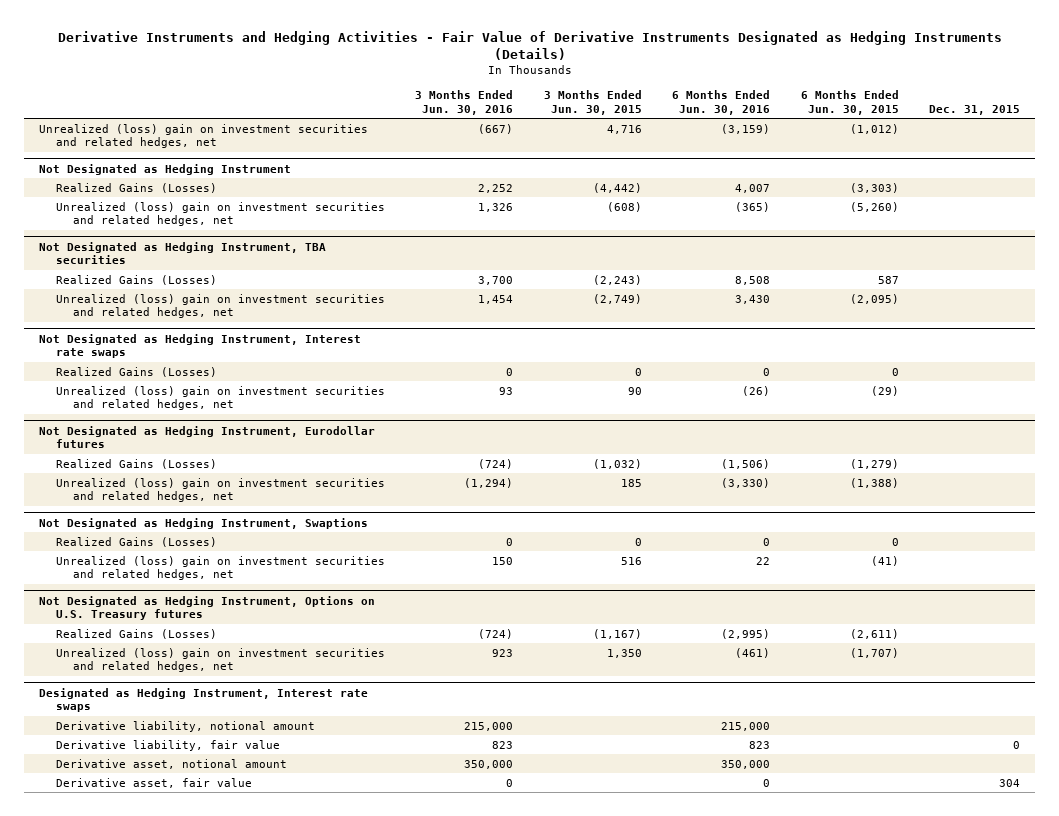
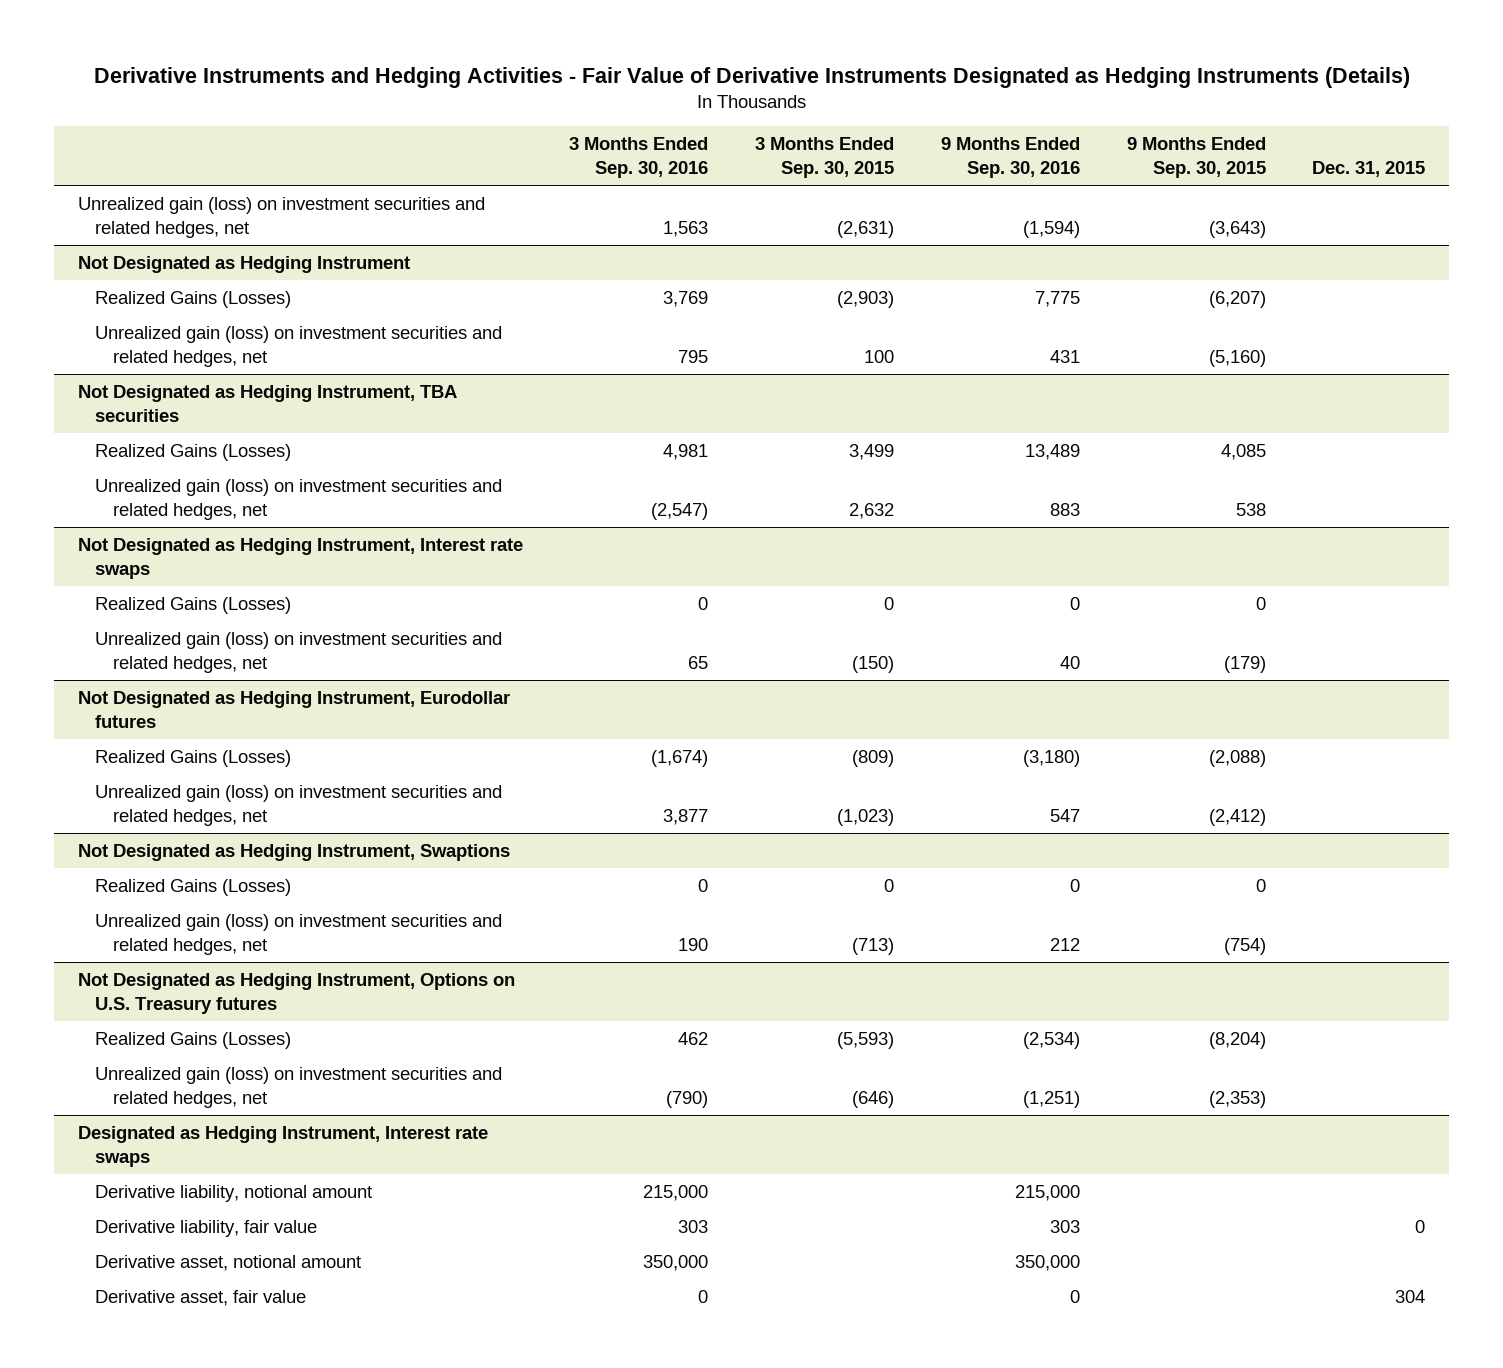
- | 3 Months Ended Jun. 30, 2016 | 3 Months Ended Jun. 30, 2015 | 6 Months Ended Jun. 30, 2016 | 6 Months Ended Jun. 30, 2015 | Dec. 31, 2015
+ | 3 Months Ended Sep. 30, 2016 | 3 Months Ended Sep. 30, 2015 | 9 Months Ended Sep. 30, 2016 | 9 Months Ended Sep. 30, 2015 | Dec. 31, 2015
- Unrealized (loss) gain on investment securities and related hedges, net | (667) | 4,716 | (3,159) | (1,012) |
+ Unrealized gain (loss) on investment securities and related hedges, net | 1,563 | (2,631) | (1,594) | (3,643) |
@ Not Designated as Hedging Instrument
- Unrealized (loss) gain on investment securities and related hedges, net | 1,326 | (608) | (365) | (5,260) |
+ Unrealized gain (loss) on investment securities and related hedges, net | 795 | 100 | 431 | (5,160) |
@ Not Designated as Hedging Instrument, TBA securities
- Unrealized (loss) gain on investment securities and related hedges, net | 1,454 | (2,749) | 3,430 | (2,095) |
+ Unrealized gain (loss) on investment securities and related hedges, net | (2,547) | 2,632 | 883 | 538 |
@ Not Designated as Hedging Instrument, Interest rate swaps
- Unrealized (loss) gain on investment securities and related hedges, net | 93 | 90 | (26) | (29) |
+ Unrealized gain (loss) on investment securities and related hedges, net | 65 | (150) | 40 | (179) |
@ Not Designated as Hedging Instrument, Eurodollar futures
- Unrealized (loss) gain on investment securities and related hedges, net | (1,294) | 185 | (3,330) | (1,388) |
+ Unrealized gain (loss) on investment securities and related hedges, net | 3,877 | (1,023) | 547 | (2,412) |
@ Not Designated as Hedging Instrument, Swaptions
- Unrealized (loss) gain on investment securities and related hedges, net | 150 | 516 | 22 | (41) |
+ Unrealized gain (loss) on investment securities and related hedges, net | 190 | (713) | 212 | (754) |
@ Not Designated as Hedging Instrument, Options on U.S. Treasury futures
- Unrealized (loss) gain on investment securities and related hedges, net | 923 | 1,350 | (461) | (1,707) |
+ Unrealized gain (loss) on investment securities and related hedges, net | (790) | (646) | (1,251) | (2,353) |

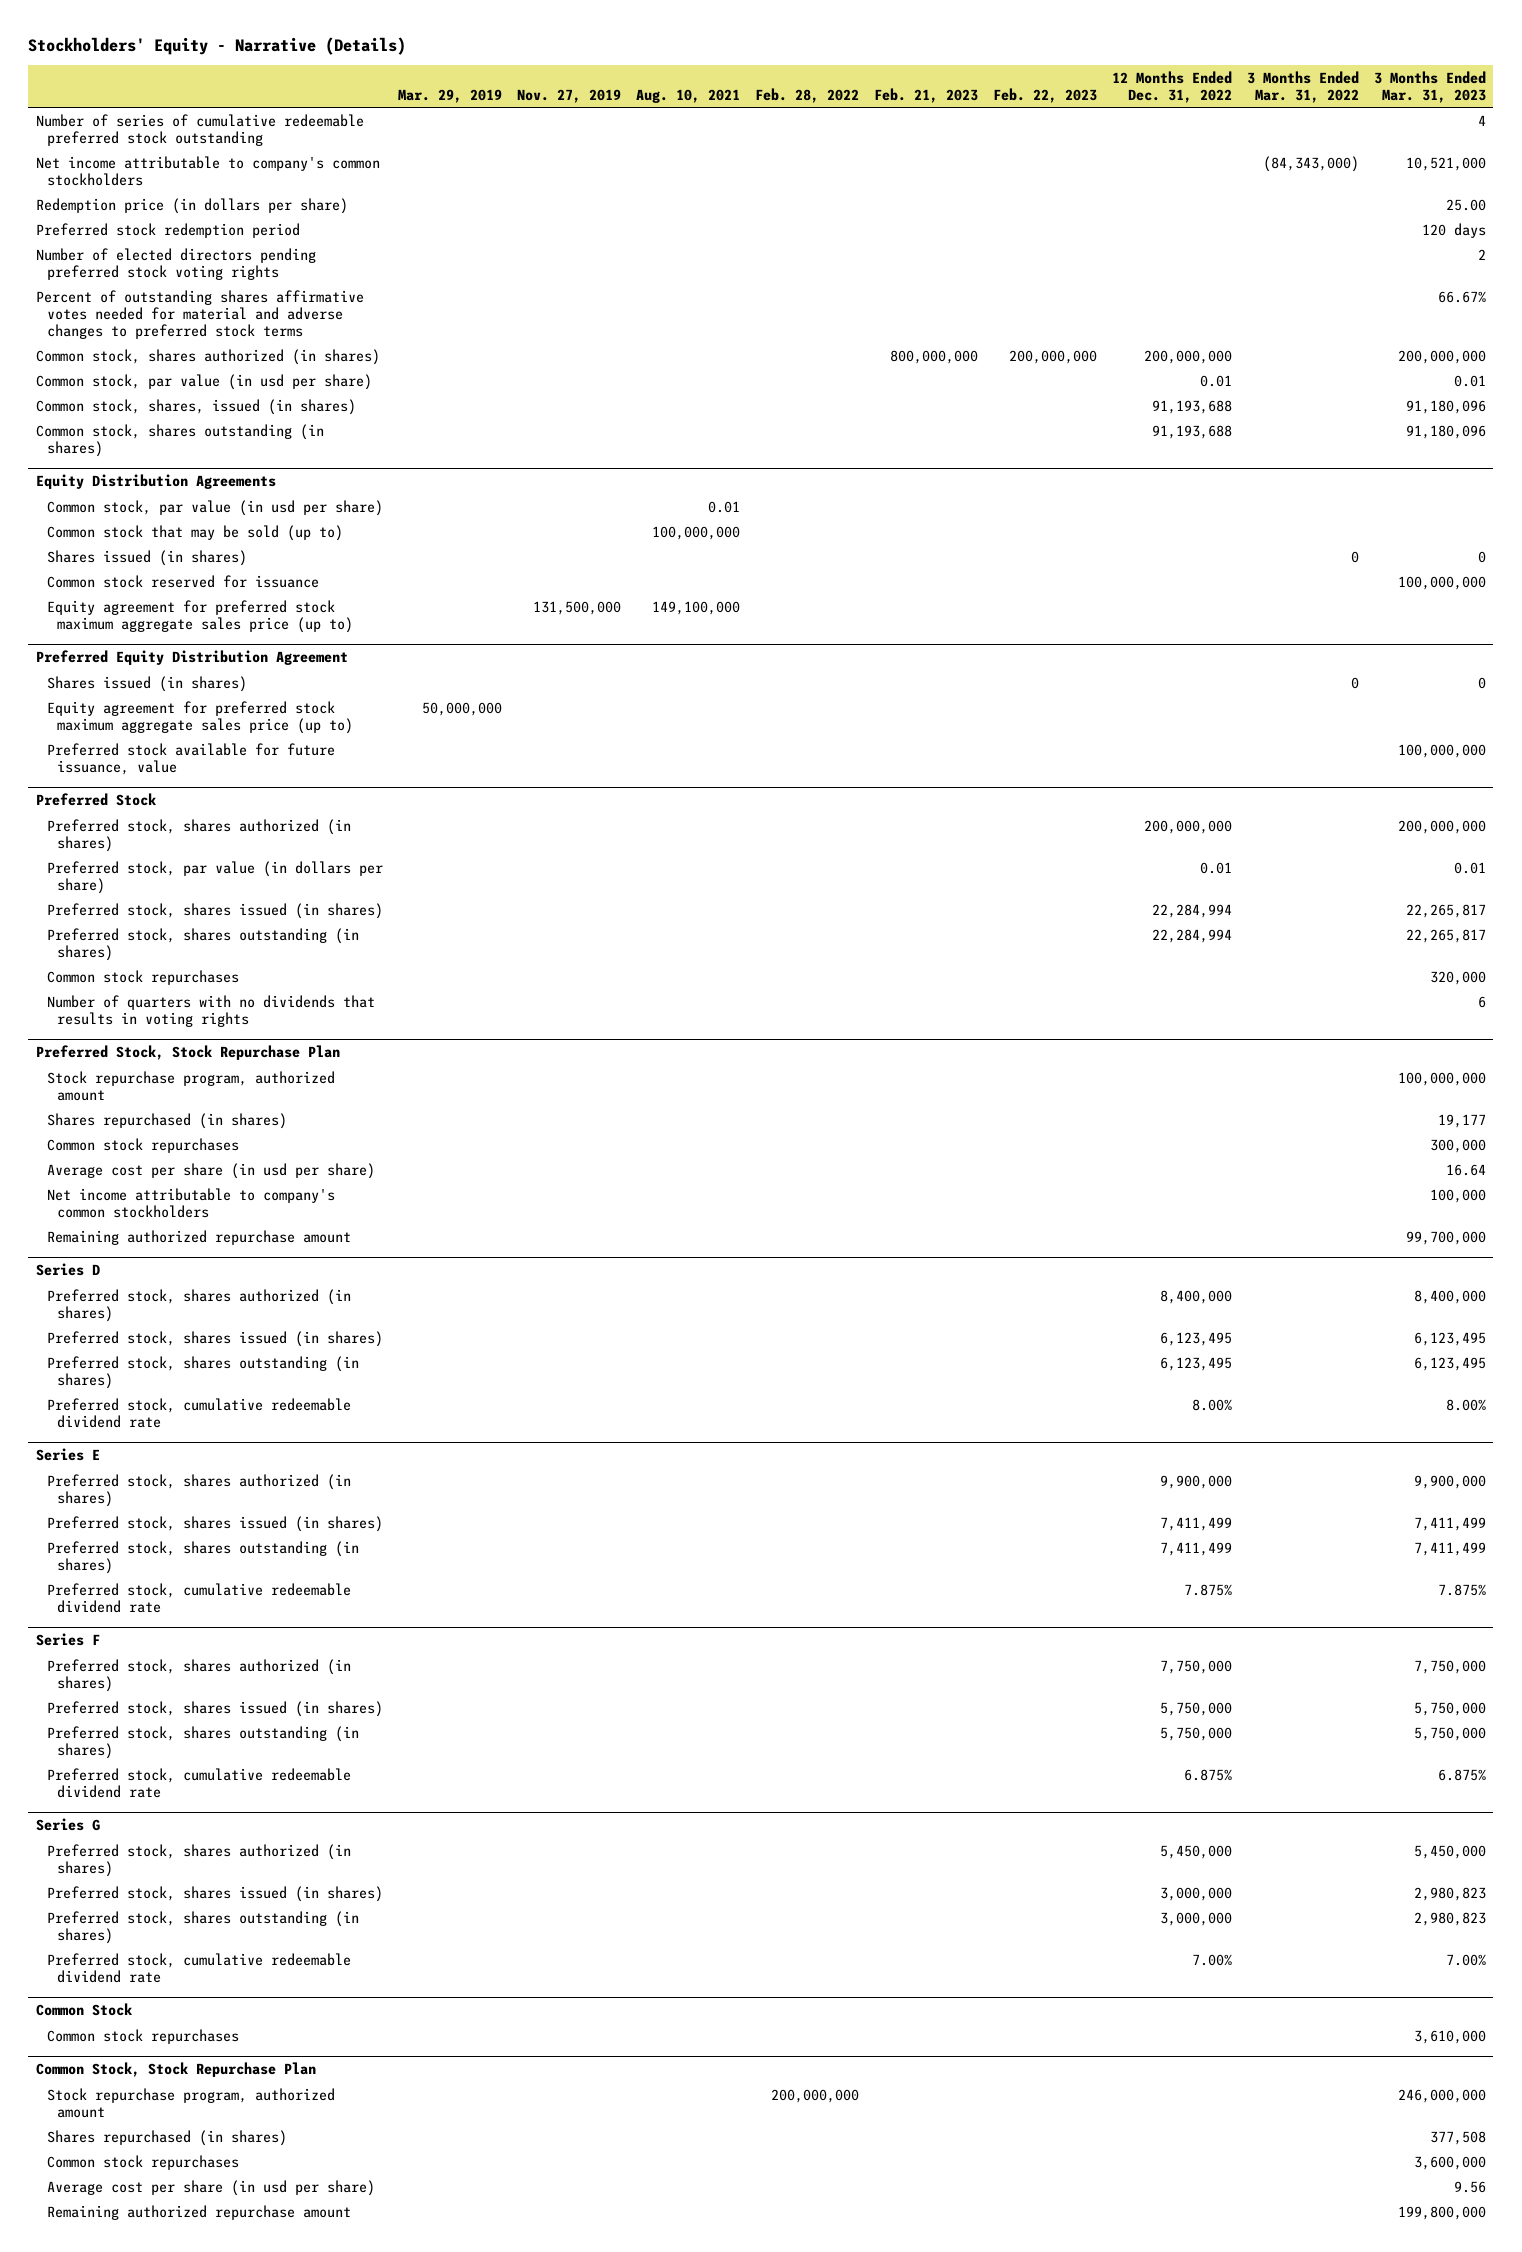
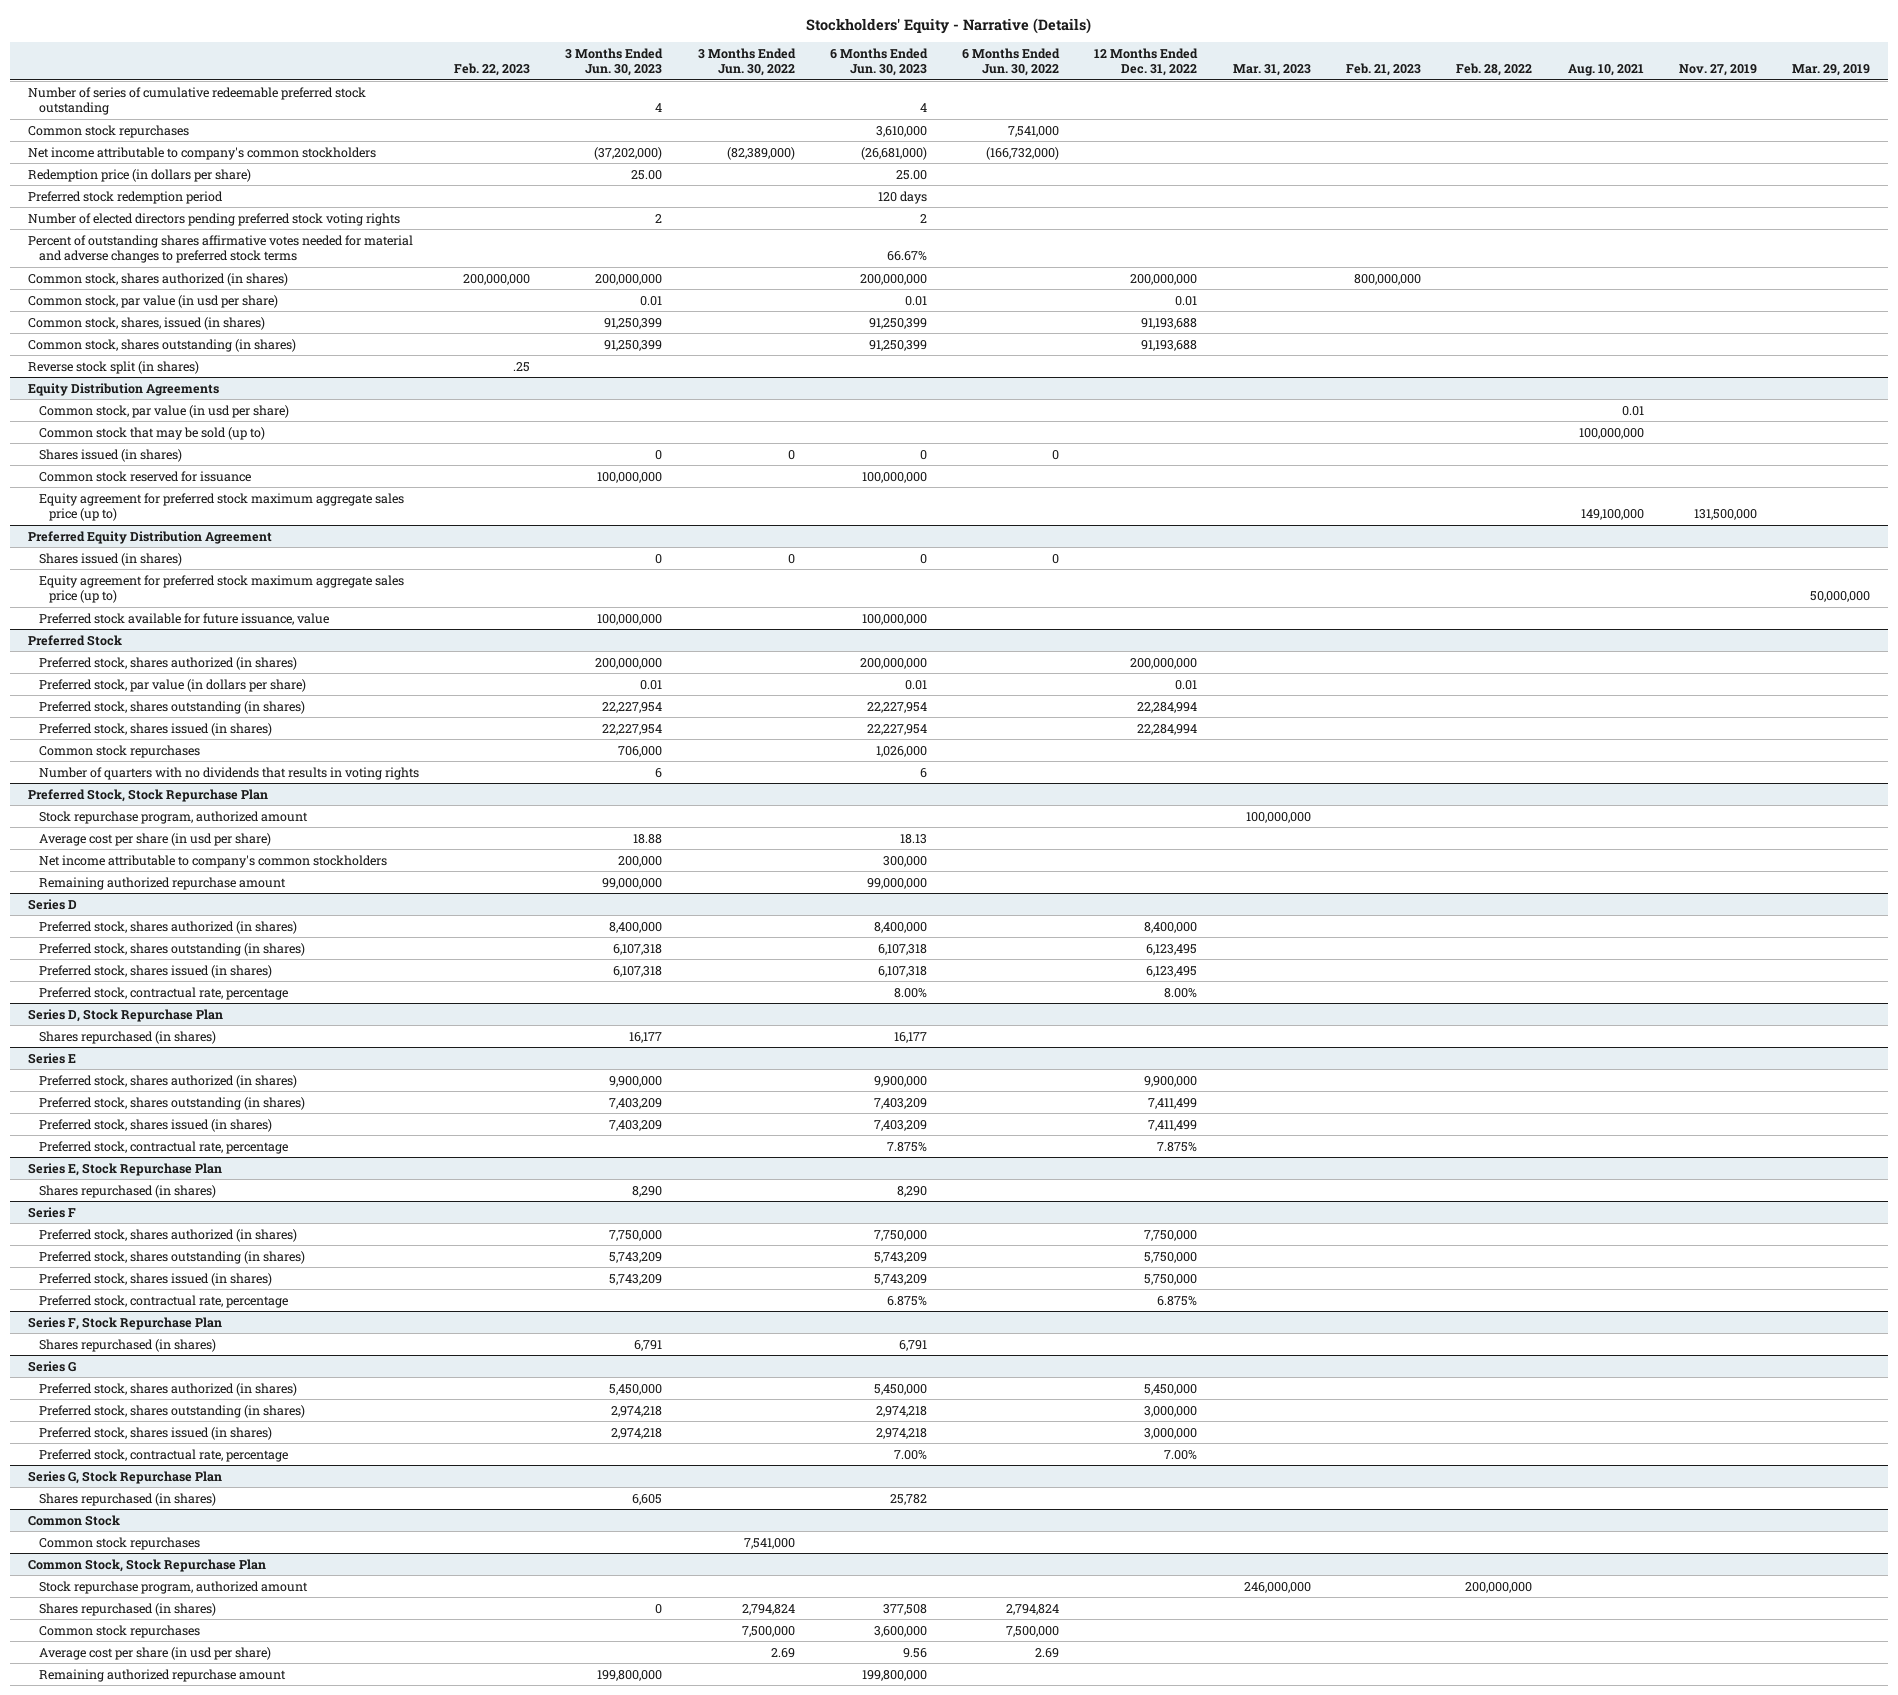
- | Mar. 29, 2019 | Nov. 27, 2019 | Aug. 10, 2021 | Feb. 28, 2022 | Feb. 21, 2023 | Feb. 22, 2023 | 12 Months Ended Dec. 31, 2022 | 3 Months Ended Mar. 31, 2022 | 3 Months Ended Mar. 31, 2023
+ | Feb. 22, 2023 | 3 Months Ended Jun. 30, 2023 | 3 Months Ended Jun. 30, 2022 | 6 Months Ended Jun. 30, 2023 | 6 Months Ended Jun. 30, 2022 | 12 Months Ended Dec. 31, 2022 | Mar. 31, 2023 | Feb. 21, 2023 | Feb. 28, 2022 | Aug. 10, 2021 | Nov. 27, 2019 | Mar. 29, 2019
+ Common stock repurchases | | | | 3,610,000 | 7,541,000 | | | | | | |
+ Reverse stock split (in shares) | .25 | | | | | | | | | | |
@ Preferred Stock
moved down: Preferred stock, shares issued (in shares) | | 22,227,954 | | 22,227,954 | | 22,284,994 | | | | | |
@ Preferred Stock, Stock Repurchase Plan
- Shares repurchased (in shares) | | | | | | | | | 19,177
- Common stock repurchases | | | | | | | | | 300,000
@ Series D
- Preferred stock, cumulative redeemable dividend rate | | | | | | | 8.00% | | 8.00%
moved down: Preferred stock, shares issued (in shares) | | 6,107,318 | | 6,107,318 | | 6,123,495 | | | | | |
+ Preferred stock, contractual rate, percentage | | | | 8.00% | | 8.00% | | | | | |
+ Series D, Stock Repurchase Plan
+ Shares repurchased (in shares) | | 16,177 | | 16,177 | | | | | | | |
@ Series E
- Preferred stock, cumulative redeemable dividend rate | | | | | | | 7.875% | | 7.875%
moved down: Preferred stock, shares issued (in shares) | | 7,403,209 | | 7,403,209 | | 7,411,499 | | | | | |
+ Preferred stock, contractual rate, percentage | | | | 7.875% | | 7.875% | | | | | |
+ Series E, Stock Repurchase Plan
+ Shares repurchased (in shares) | | 8,290 | | 8,290 | | | | | | | |
@ Series F
- Preferred stock, cumulative redeemable dividend rate | | | | | | | 6.875% | | 6.875%
moved down: Preferred stock, shares issued (in shares) | | 5,743,209 | | 5,743,209 | | 5,750,000 | | | | | |
+ Preferred stock, contractual rate, percentage | | | | 6.875% | | 6.875% | | | | | |
+ Series F, Stock Repurchase Plan
+ Shares repurchased (in shares) | | 6,791 | | 6,791 | | | | | | | |
@ Series G
- Preferred stock, cumulative redeemable dividend rate | | | | | | | 7.00% | | 7.00%
moved down: Preferred stock, shares issued (in shares) | | 2,974,218 | | 2,974,218 | | 3,000,000 | | | | | |
+ Preferred stock, contractual rate, percentage | | | | 7.00% | | 7.00% | | | | | |
+ Series G, Stock Repurchase Plan
+ Shares repurchased (in shares) | | 6,605 | | 25,782 | | | | | | | |

